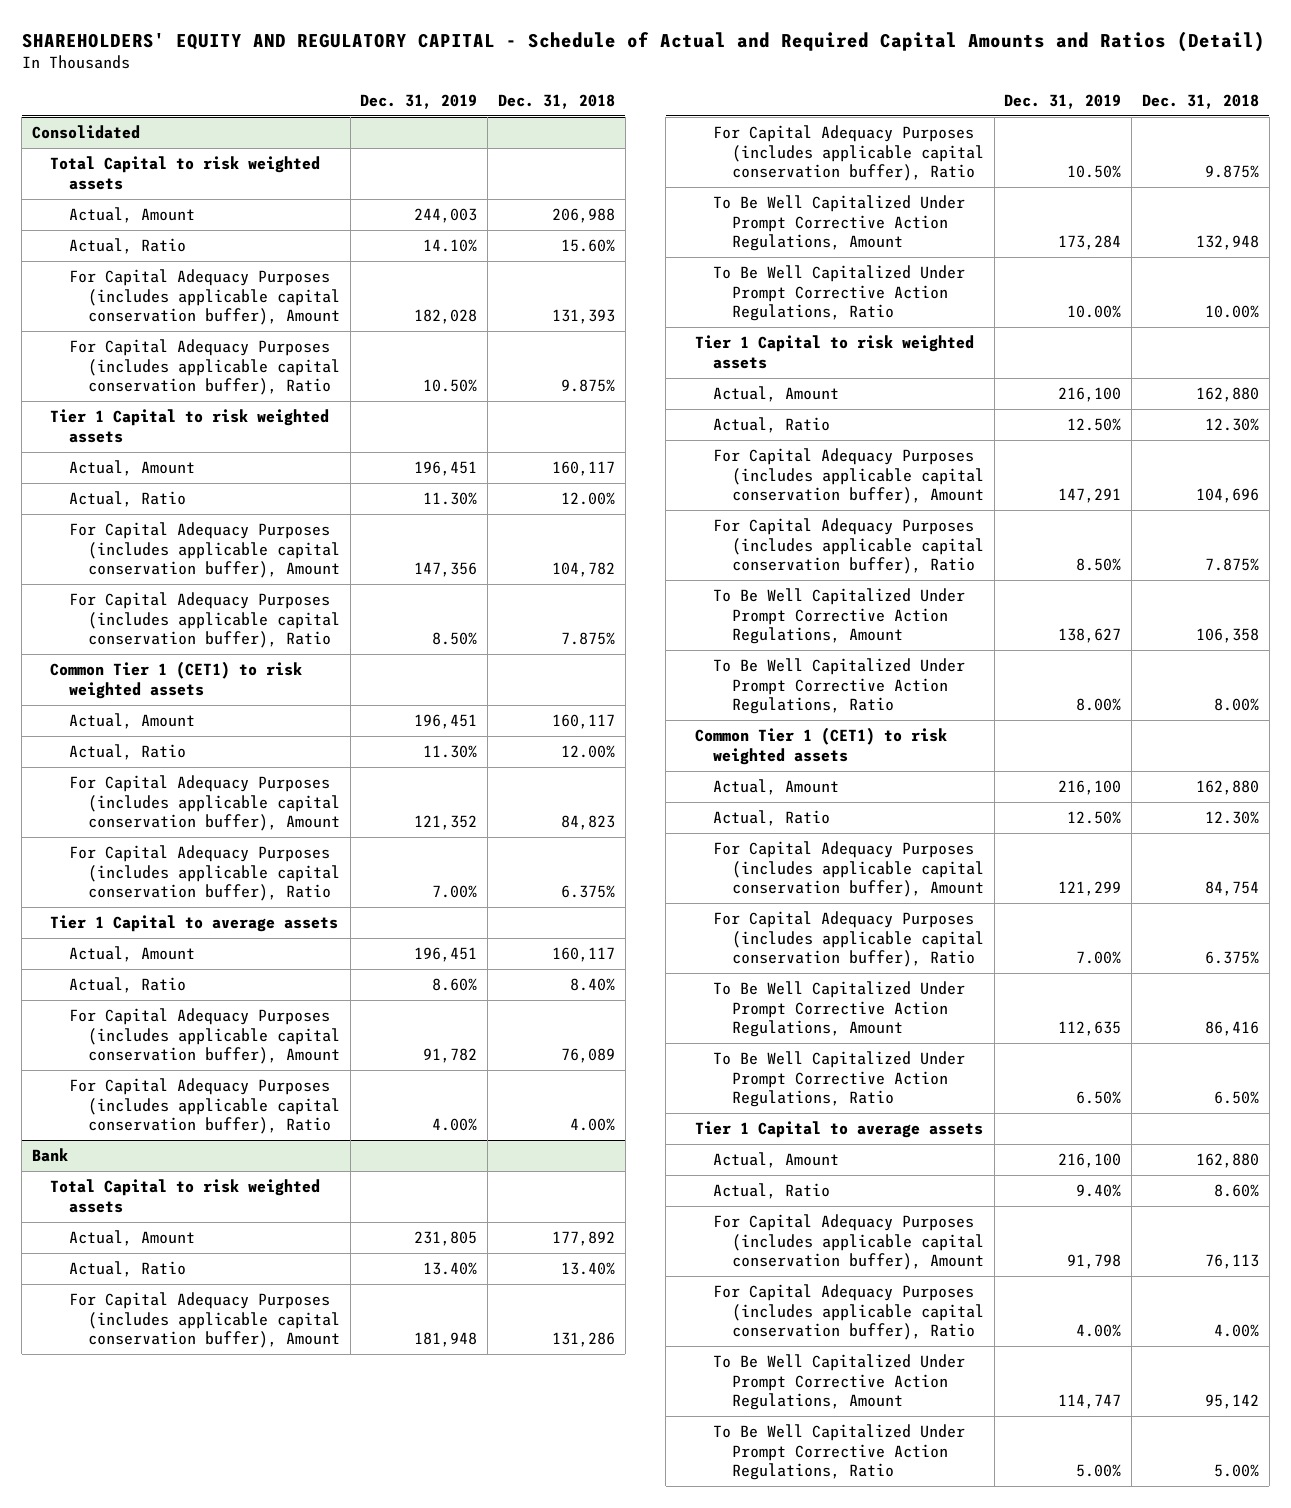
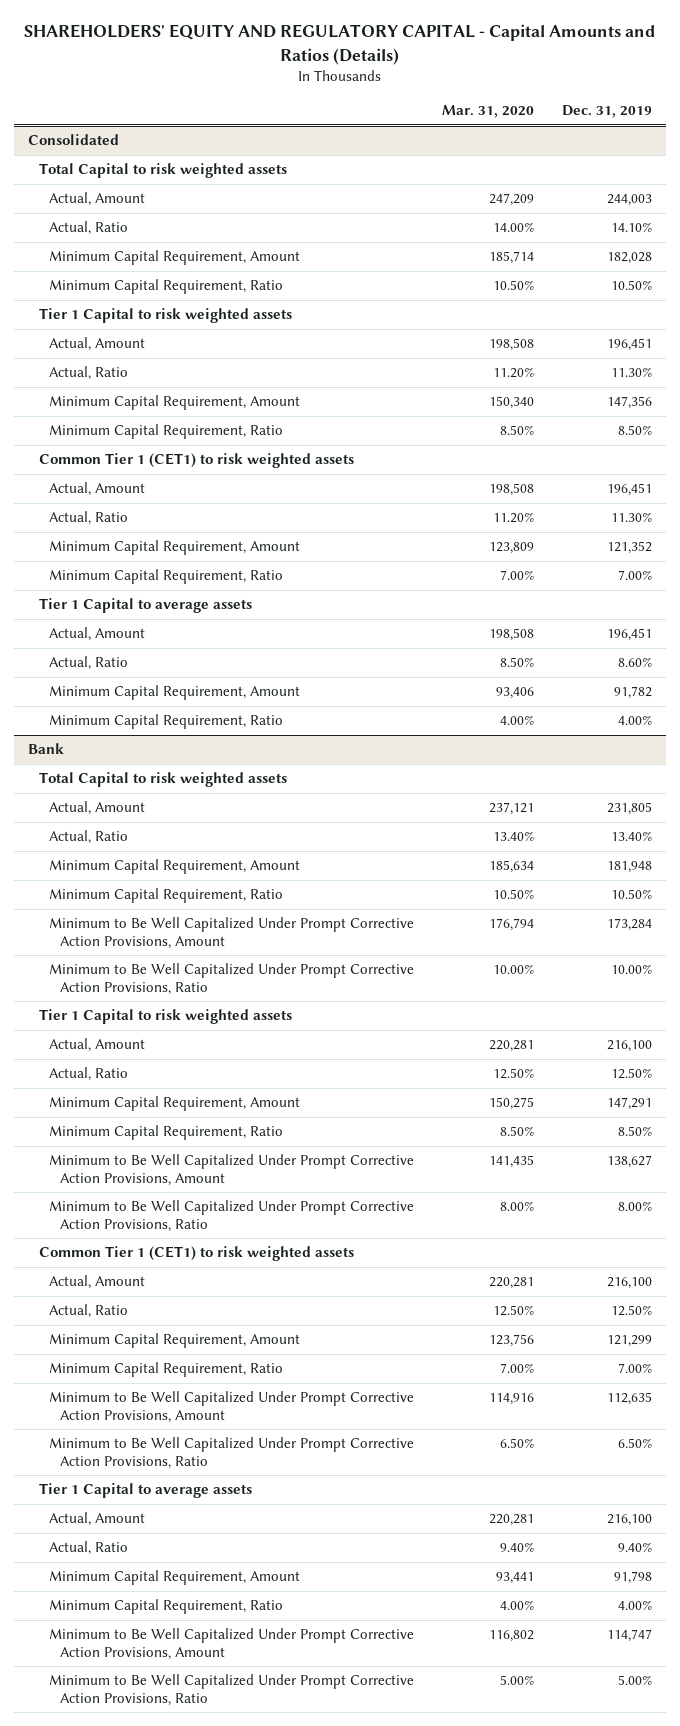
- SHAREHOLDERS' EQUITY AND REGULATORY CAPITAL - Schedule of Actual and Required Capital Amounts and Ratios (Detail)
+ SHAREHOLDERS' EQUITY AND REGULATORY CAPITAL - Capital Amounts and Ratios (Details)
- | Dec. 31, 2019 | Dec. 31, 2018
+ | Mar. 31, 2020 | Dec. 31, 2019
@ Consolidated
- For Capital Adequacy Purposes (includes applicable capital conservation buffer), Amount | 182,028 | 131,393
- For Capital Adequacy Purposes (includes applicable capital conservation buffer), Ratio | 10.50% | 9.875%
+ Minimum Capital Requirement, Amount | 185,714 | 182,028
+ Minimum Capital Requirement, Ratio | 10.50% | 10.50%
- For Capital Adequacy Purposes (includes applicable capital conservation buffer), Amount | 147,356 | 104,782
- For Capital Adequacy Purposes (includes applicable capital conservation buffer), Ratio | 8.50% | 7.875%
+ Minimum Capital Requirement, Amount | 150,340 | 147,356
+ Minimum Capital Requirement, Ratio | 8.50% | 8.50%
- For Capital Adequacy Purposes (includes applicable capital conservation buffer), Amount | 121,352 | 84,823
- For Capital Adequacy Purposes (includes applicable capital conservation buffer), Ratio | 7.00% | 6.375%
+ Minimum Capital Requirement, Amount | 123,809 | 121,352
+ Minimum Capital Requirement, Ratio | 7.00% | 7.00%
- For Capital Adequacy Purposes (includes applicable capital conservation buffer), Amount | 91,782 | 76,089
- For Capital Adequacy Purposes (includes applicable capital conservation buffer), Ratio | 4.00% | 4.00%
+ Minimum Capital Requirement, Amount | 93,406 | 91,782
+ Minimum Capital Requirement, Ratio | 4.00% | 4.00%
@ Bank
- For Capital Adequacy Purposes (includes applicable capital conservation buffer), Amount | 181,948 | 131,286
- For Capital Adequacy Purposes (includes applicable capital conservation buffer), Ratio | 10.50% | 9.875%
- To Be Well Capitalized Under Prompt Corrective Action Regulations, Amount | 173,284 | 132,948
- To Be Well Capitalized Under Prompt Corrective Action Regulations, Ratio | 10.00% | 10.00%
+ Minimum Capital Requirement, Amount | 185,634 | 181,948
+ Minimum Capital Requirement, Ratio | 10.50% | 10.50%
+ Minimum to Be Well Capitalized Under Prompt Corrective Action Provisions, Amount | 176,794 | 173,284
+ Minimum to Be Well Capitalized Under Prompt Corrective Action Provisions, Ratio | 10.00% | 10.00%
- For Capital Adequacy Purposes (includes applicable capital conservation buffer), Amount | 147,291 | 104,696
- For Capital Adequacy Purposes (includes applicable capital conservation buffer), Ratio | 8.50% | 7.875%
- To Be Well Capitalized Under Prompt Corrective Action Regulations, Amount | 138,627 | 106,358
- To Be Well Capitalized Under Prompt Corrective Action Regulations, Ratio | 8.00% | 8.00%
+ Minimum Capital Requirement, Amount | 150,275 | 147,291
+ Minimum Capital Requirement, Ratio | 8.50% | 8.50%
+ Minimum to Be Well Capitalized Under Prompt Corrective Action Provisions, Amount | 141,435 | 138,627
+ Minimum to Be Well Capitalized Under Prompt Corrective Action Provisions, Ratio | 8.00% | 8.00%
- For Capital Adequacy Purposes (includes applicable capital conservation buffer), Amount | 121,299 | 84,754
- For Capital Adequacy Purposes (includes applicable capital conservation buffer), Ratio | 7.00% | 6.375%
- To Be Well Capitalized Under Prompt Corrective Action Regulations, Amount | 112,635 | 86,416
- To Be Well Capitalized Under Prompt Corrective Action Regulations, Ratio | 6.50% | 6.50%
+ Minimum Capital Requirement, Amount | 123,756 | 121,299
+ Minimum Capital Requirement, Ratio | 7.00% | 7.00%
+ Minimum to Be Well Capitalized Under Prompt Corrective Action Provisions, Amount | 114,916 | 112,635
+ Minimum to Be Well Capitalized Under Prompt Corrective Action Provisions, Ratio | 6.50% | 6.50%
- For Capital Adequacy Purposes (includes applicable capital conservation buffer), Amount | 91,798 | 76,113
- For Capital Adequacy Purposes (includes applicable capital conservation buffer), Ratio | 4.00% | 4.00%
- To Be Well Capitalized Under Prompt Corrective Action Regulations, Amount | 114,747 | 95,142
- To Be Well Capitalized Under Prompt Corrective Action Regulations, Ratio | 5.00% | 5.00%
+ Minimum Capital Requirement, Amount | 93,441 | 91,798
+ Minimum Capital Requirement, Ratio | 4.00% | 4.00%
+ Minimum to Be Well Capitalized Under Prompt Corrective Action Provisions, Amount | 116,802 | 114,747
+ Minimum to Be Well Capitalized Under Prompt Corrective Action Provisions, Ratio | 5.00% | 5.00%

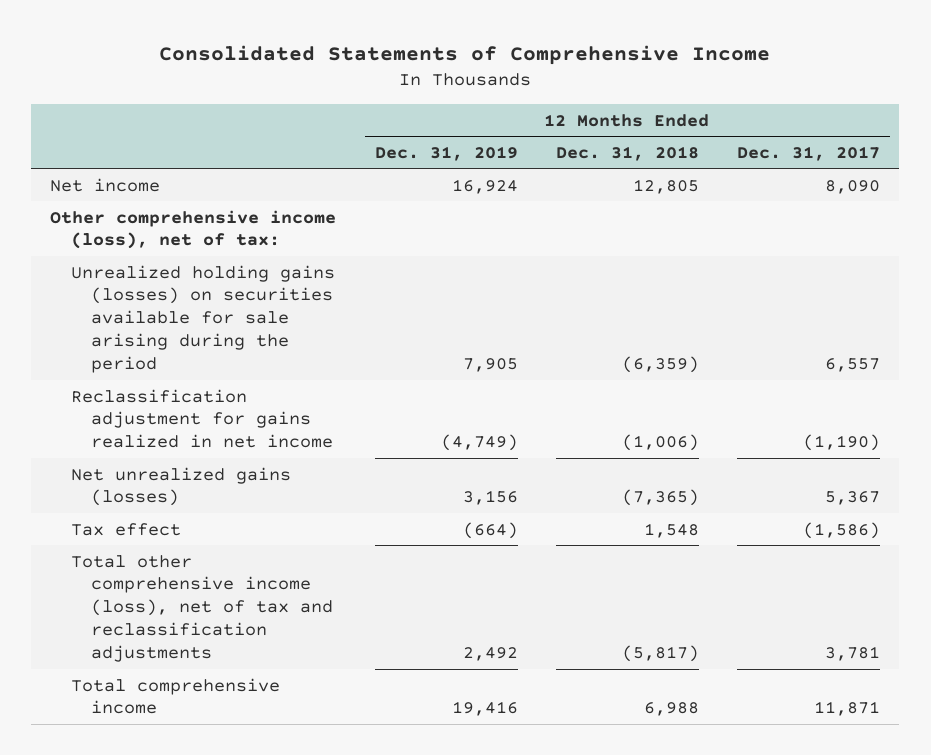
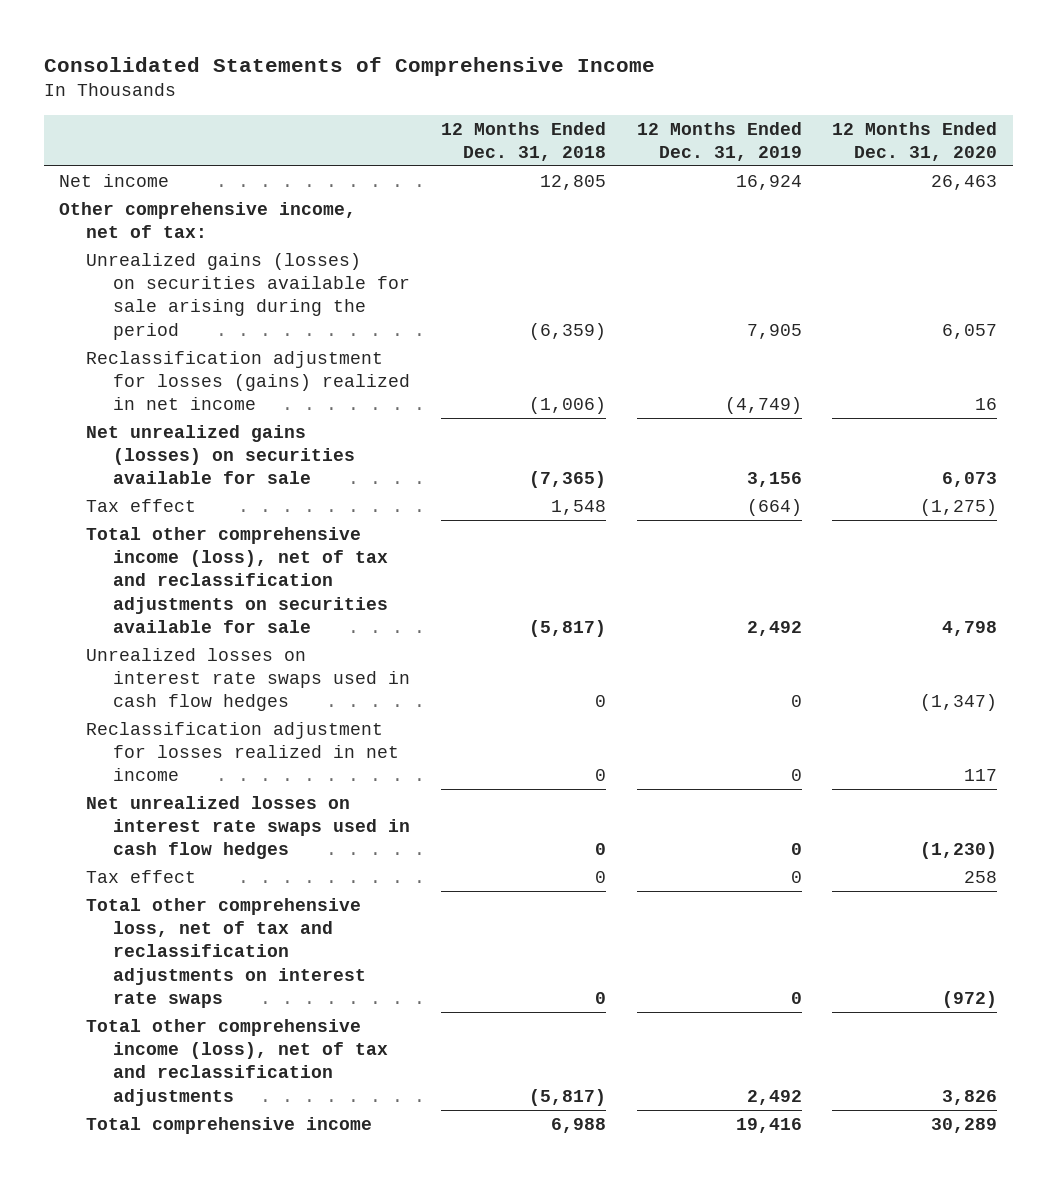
- | 12 Months Ended Dec. 31, 2019 | 12 Months Ended Dec. 31, 2018 | 12 Months Ended Dec. 31, 2017
+ | 12 Months Ended Dec. 31, 2018 | 12 Months Ended Dec. 31, 2019 | 12 Months Ended Dec. 31, 2020
- Other comprehensive income (loss), net of tax:
- Unrealized holding gains (losses) on securities available for sale arising during the period | 7,905 | (6,359) | 6,557
- Reclassification adjustment for gains realized in net income | (4,749) | (1,006) | (1,190)
- Net unrealized gains (losses) | 3,156 | (7,365) | 5,367
+ Other comprehensive income, net of tax:
+ Unrealized gains (losses) on securities available for sale arising during the period | (6,359) | 7,905 | 6,057
+ Reclassification adjustment for losses (gains) realized in net income | (1,006) | (4,749) | 16
+ Net unrealized gains (losses) on securities available for sale | (7,365) | 3,156 | 6,073
+ Total other comprehensive income (loss), net of tax and reclassification adjustments on securities available for sale | (5,817) | 2,492 | 4,798
+ Unrealized losses on interest rate swaps used in cash flow hedges | 0 | 0 | (1,347)
+ Reclassification adjustment for losses realized in net income | 0 | 0 | 117
+ Net unrealized losses on interest rate swaps used in cash flow hedges | 0 | 0 | (1,230)
+ Tax effect | 0 | 0 | 258
+ Total other comprehensive loss, net of tax and reclassification adjustments on interest rate swaps | 0 | 0 | (972)

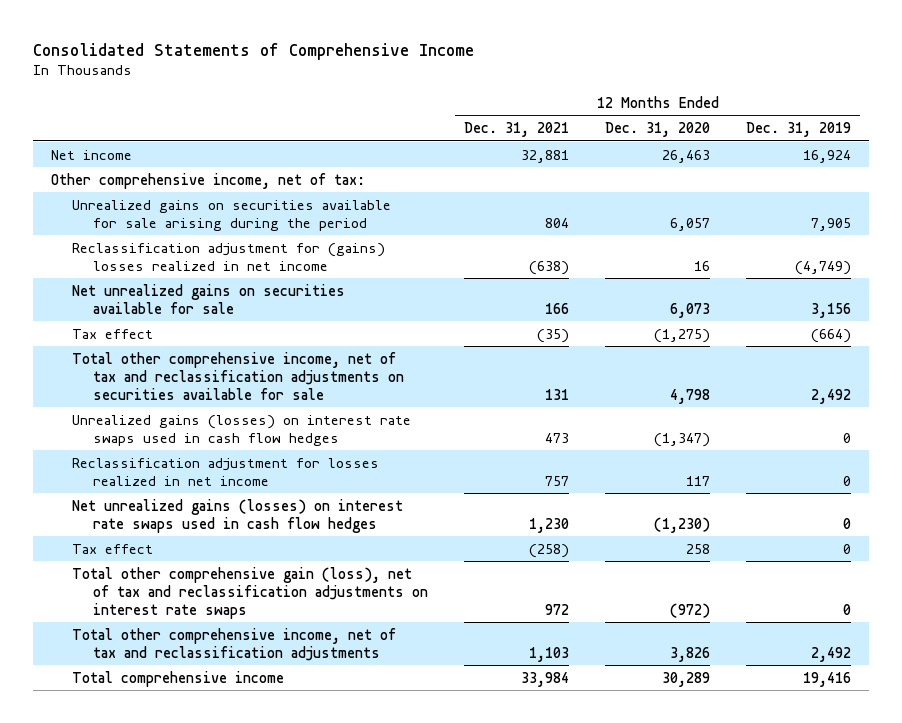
- | 12 Months Ended Dec. 31, 2018 | 12 Months Ended Dec. 31, 2019 | 12 Months Ended Dec. 31, 2020
+ | 12 Months Ended Dec. 31, 2021 | 12 Months Ended Dec. 31, 2020 | 12 Months Ended Dec. 31, 2019
- Unrealized gains (losses) on securities available for sale arising during the period | (6,359) | 7,905 | 6,057
- Reclassification adjustment for losses (gains) realized in net income | (1,006) | (4,749) | 16
- Net unrealized gains (losses) on securities available for sale | (7,365) | 3,156 | 6,073
+ Unrealized gains on securities available for sale arising during the period | 804 | 6,057 | 7,905
+ Reclassification adjustment for (gains) losses realized in net income | (638) | 16 | (4,749)
+ Net unrealized gains on securities available for sale | 166 | 6,073 | 3,156
- Total other comprehensive income (loss), net of tax and reclassification adjustments on securities available for sale | (5,817) | 2,492 | 4,798
- Unrealized losses on interest rate swaps used in cash flow hedges | 0 | 0 | (1,347)
+ Total other comprehensive income, net of tax and reclassification adjustments on securities available for sale | 131 | 4,798 | 2,492
+ Unrealized gains (losses) on interest rate swaps used in cash flow hedges | 473 | (1,347) | 0
- Net unrealized losses on interest rate swaps used in cash flow hedges | 0 | 0 | (1,230)
+ Net unrealized gains (losses) on interest rate swaps used in cash flow hedges | 1,230 | (1,230) | 0
- Total other comprehensive loss, net of tax and reclassification adjustments on interest rate swaps | 0 | 0 | (972)
- Total other comprehensive income (loss), net of tax and reclassification adjustments | (5,817) | 2,492 | 3,826
+ Total other comprehensive gain (loss), net of tax and reclassification adjustments on interest rate swaps | 972 | (972) | 0
+ Total other comprehensive income, net of tax and reclassification adjustments | 1,103 | 3,826 | 2,492

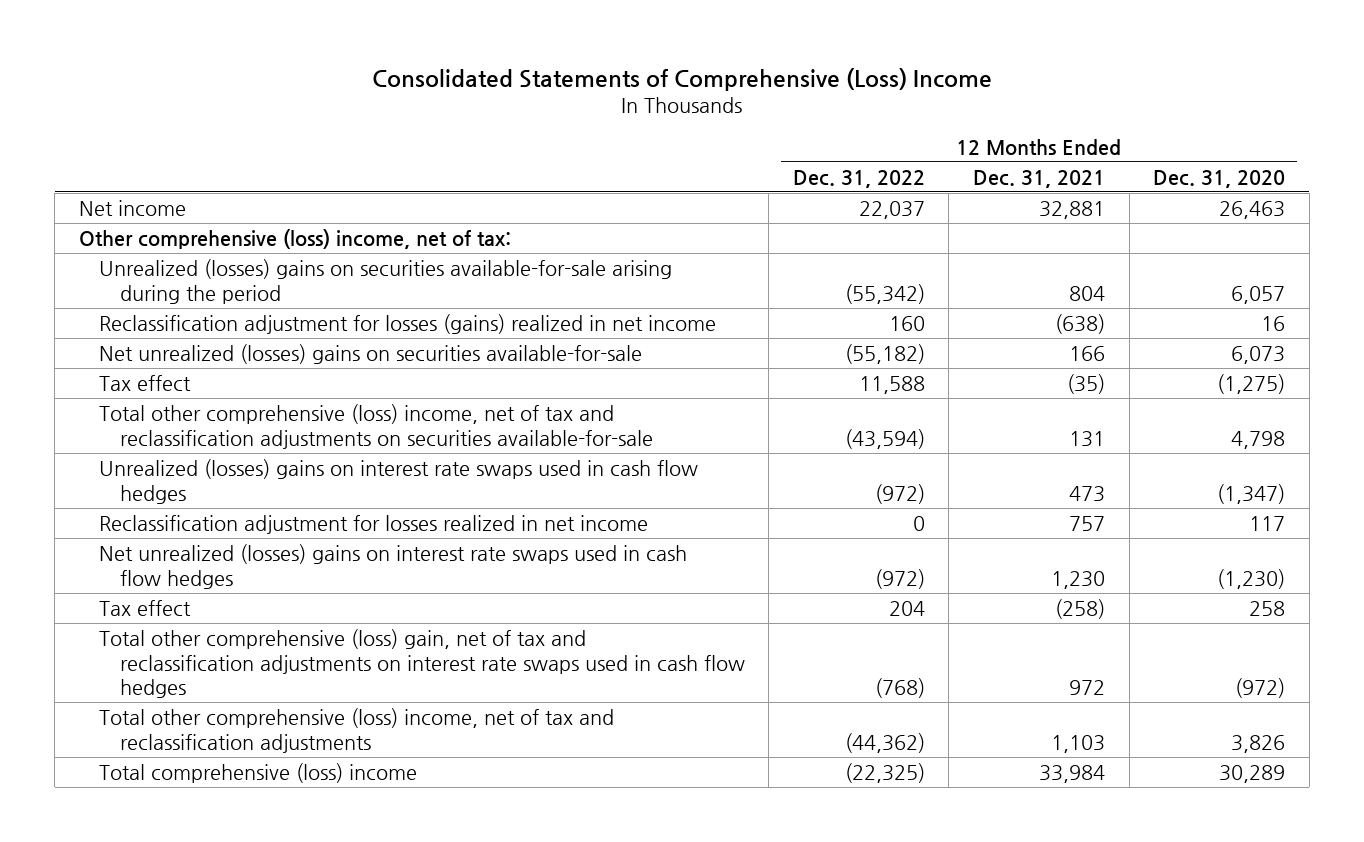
- Consolidated Statements of Comprehensive Income
+ Consolidated Statements of Comprehensive (Loss) Income
- | 12 Months Ended Dec. 31, 2021 | 12 Months Ended Dec. 31, 2020 | 12 Months Ended Dec. 31, 2019
+ | 12 Months Ended Dec. 31, 2022 | 12 Months Ended Dec. 31, 2021 | 12 Months Ended Dec. 31, 2020
- Other comprehensive income, net of tax:
- Unrealized gains on securities available for sale arising during the period | 804 | 6,057 | 7,905
- Reclassification adjustment for (gains) losses realized in net income | (638) | 16 | (4,749)
- Net unrealized gains on securities available for sale | 166 | 6,073 | 3,156
+ Other comprehensive (loss) income, net of tax:
+ Unrealized (losses) gains on securities available-for-sale arising during the period | (55,342) | 804 | 6,057
+ Reclassification adjustment for losses (gains) realized in net income | 160 | (638) | 16
+ Net unrealized (losses) gains on securities available-for-sale | (55,182) | 166 | 6,073
- Total other comprehensive income, net of tax and reclassification adjustments on securities available for sale | 131 | 4,798 | 2,492
- Unrealized gains (losses) on interest rate swaps used in cash flow hedges | 473 | (1,347) | 0
+ Total other comprehensive (loss) income, net of tax and reclassification adjustments on securities available-for-sale | (43,594) | 131 | 4,798
+ Unrealized (losses) gains on interest rate swaps used in cash flow hedges | (972) | 473 | (1,347)
- Net unrealized gains (losses) on interest rate swaps used in cash flow hedges | 1,230 | (1,230) | 0
+ Net unrealized (losses) gains on interest rate swaps used in cash flow hedges | (972) | 1,230 | (1,230)
- Total other comprehensive gain (loss), net of tax and reclassification adjustments on interest rate swaps | 972 | (972) | 0
- Total other comprehensive income, net of tax and reclassification adjustments | 1,103 | 3,826 | 2,492
- Total comprehensive income | 33,984 | 30,289 | 19,416
+ Total other comprehensive (loss) gain, net of tax and reclassification adjustments on interest rate swaps used in cash flow hedges | (768) | 972 | (972)
+ Total other comprehensive (loss) income, net of tax and reclassification adjustments | (44,362) | 1,103 | 3,826
+ Total comprehensive (loss) income | (22,325) | 33,984 | 30,289

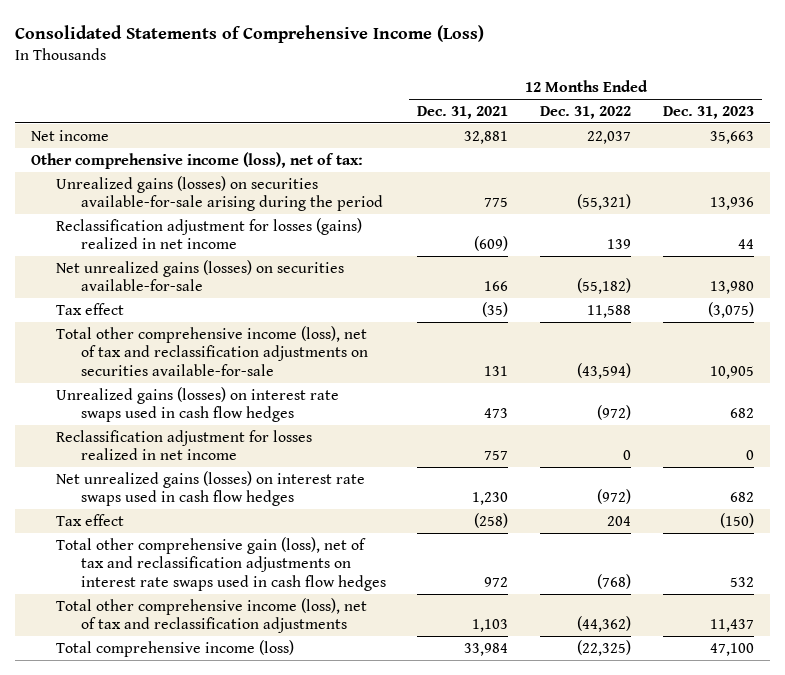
- Consolidated Statements of Comprehensive (Loss) Income
+ Consolidated Statements of Comprehensive Income (Loss)
- | 12 Months Ended Dec. 31, 2022 | 12 Months Ended Dec. 31, 2021 | 12 Months Ended Dec. 31, 2020
+ | 12 Months Ended Dec. 31, 2021 | 12 Months Ended Dec. 31, 2022 | 12 Months Ended Dec. 31, 2023
- Other comprehensive (loss) income, net of tax:
- Unrealized (losses) gains on securities available-for-sale arising during the period | (55,342) | 804 | 6,057
- Reclassification adjustment for losses (gains) realized in net income | 160 | (638) | 16
- Net unrealized (losses) gains on securities available-for-sale | (55,182) | 166 | 6,073
+ Other comprehensive income (loss), net of tax:
+ Unrealized gains (losses) on securities available-for-sale arising during the period | 775 | (55,321) | 13,936
+ Reclassification adjustment for losses (gains) realized in net income | (609) | 139 | 44
+ Net unrealized gains (losses) on securities available-for-sale | 166 | (55,182) | 13,980
- Total other comprehensive (loss) income, net of tax and reclassification adjustments on securities available-for-sale | (43,594) | 131 | 4,798
- Unrealized (losses) gains on interest rate swaps used in cash flow hedges | (972) | 473 | (1,347)
+ Total other comprehensive income (loss), net of tax and reclassification adjustments on securities available-for-sale | 131 | (43,594) | 10,905
+ Unrealized gains (losses) on interest rate swaps used in cash flow hedges | 473 | (972) | 682
- Net unrealized (losses) gains on interest rate swaps used in cash flow hedges | (972) | 1,230 | (1,230)
+ Net unrealized gains (losses) on interest rate swaps used in cash flow hedges | 1,230 | (972) | 682
- Total other comprehensive (loss) gain, net of tax and reclassification adjustments on interest rate swaps used in cash flow hedges | (768) | 972 | (972)
- Total other comprehensive (loss) income, net of tax and reclassification adjustments | (44,362) | 1,103 | 3,826
- Total comprehensive (loss) income | (22,325) | 33,984 | 30,289
+ Total other comprehensive gain (loss), net of tax and reclassification adjustments on interest rate swaps used in cash flow hedges | 972 | (768) | 532
+ Total other comprehensive income (loss), net of tax and reclassification adjustments | 1,103 | (44,362) | 11,437
+ Total comprehensive income (loss) | 33,984 | (22,325) | 47,100

